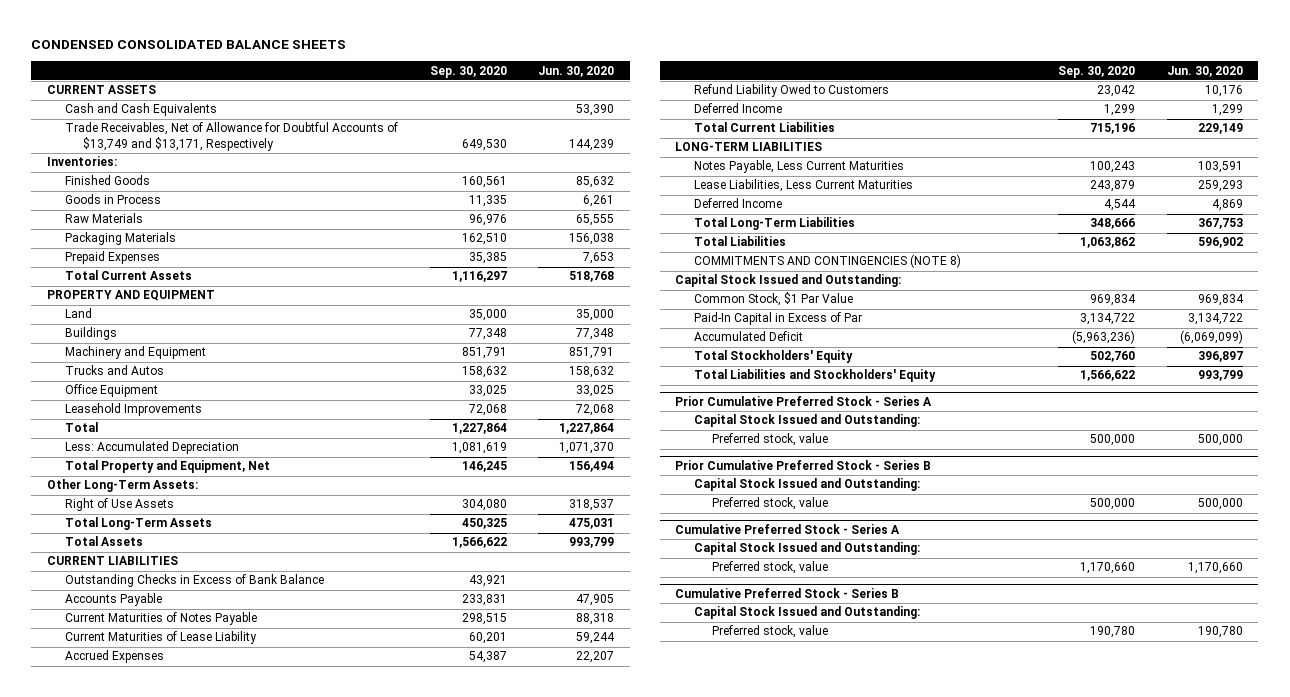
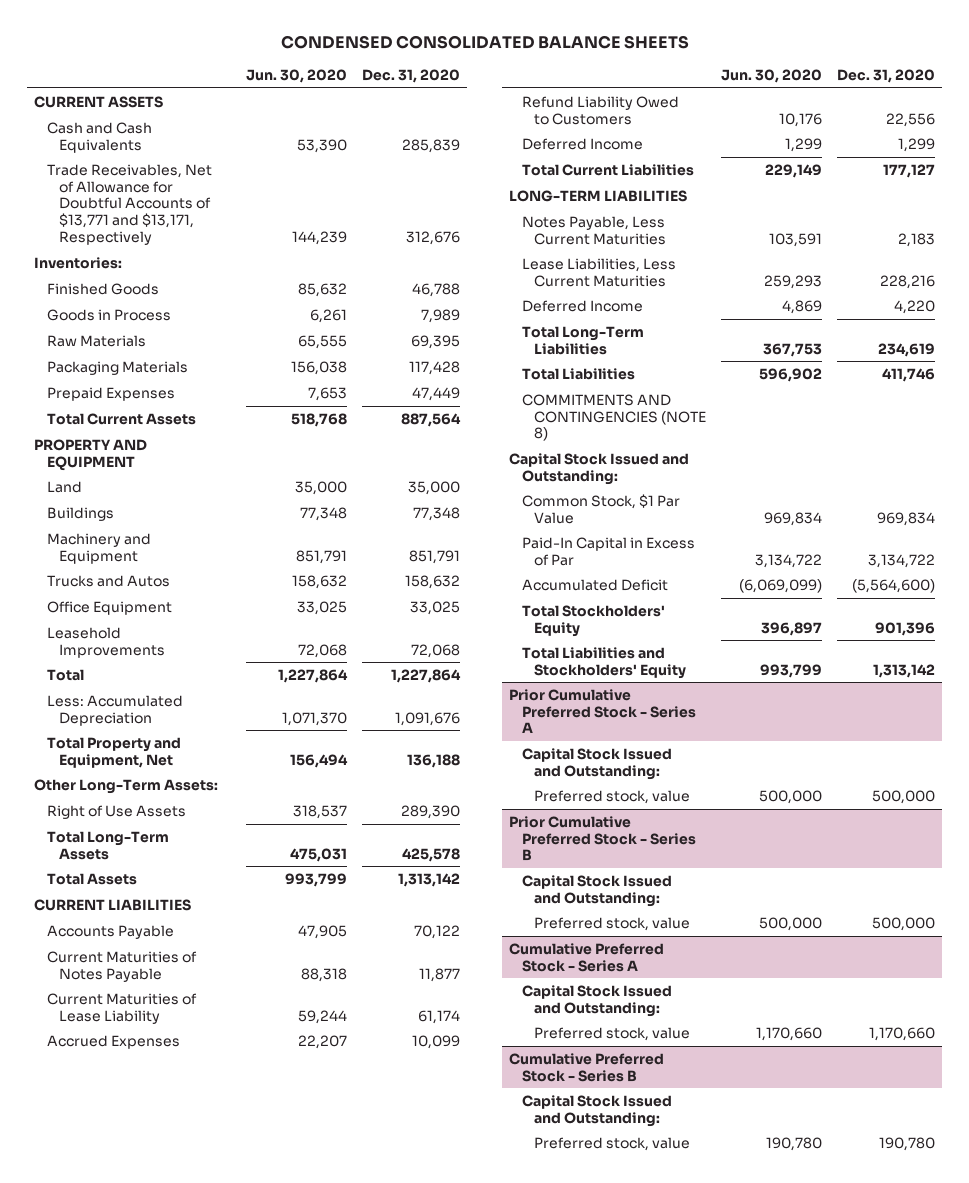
- | Sep. 30, 2020 | Jun. 30, 2020
+ | Jun. 30, 2020 | Dec. 31, 2020
- Trade Receivables, Net of Allowance for Doubtful Accounts of $13,749 and $13,171, Respectively | 649,530 | 144,239
+ Trade Receivables, Net of Allowance for Doubtful Accounts of $13,771 and $13,171, Respectively | 144,239 | 312,676
- Outstanding Checks in Excess of Bank Balance | 43,921 |

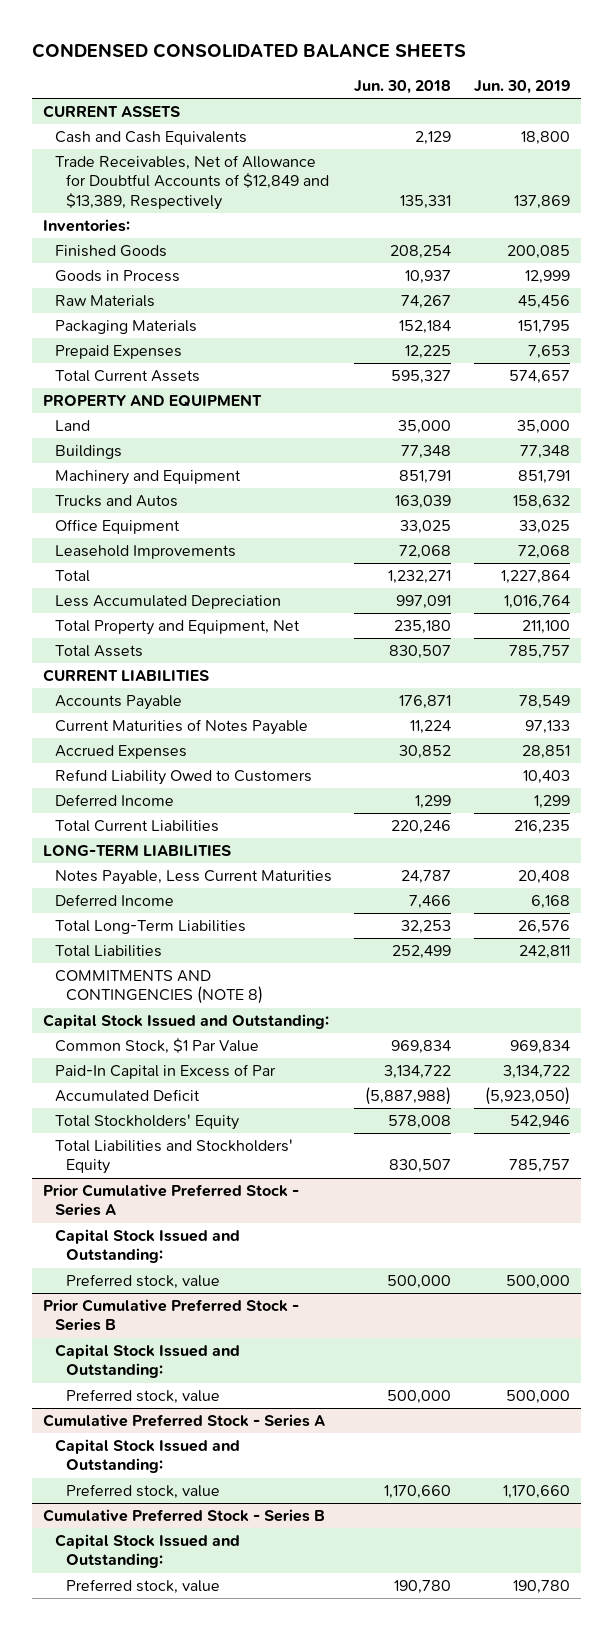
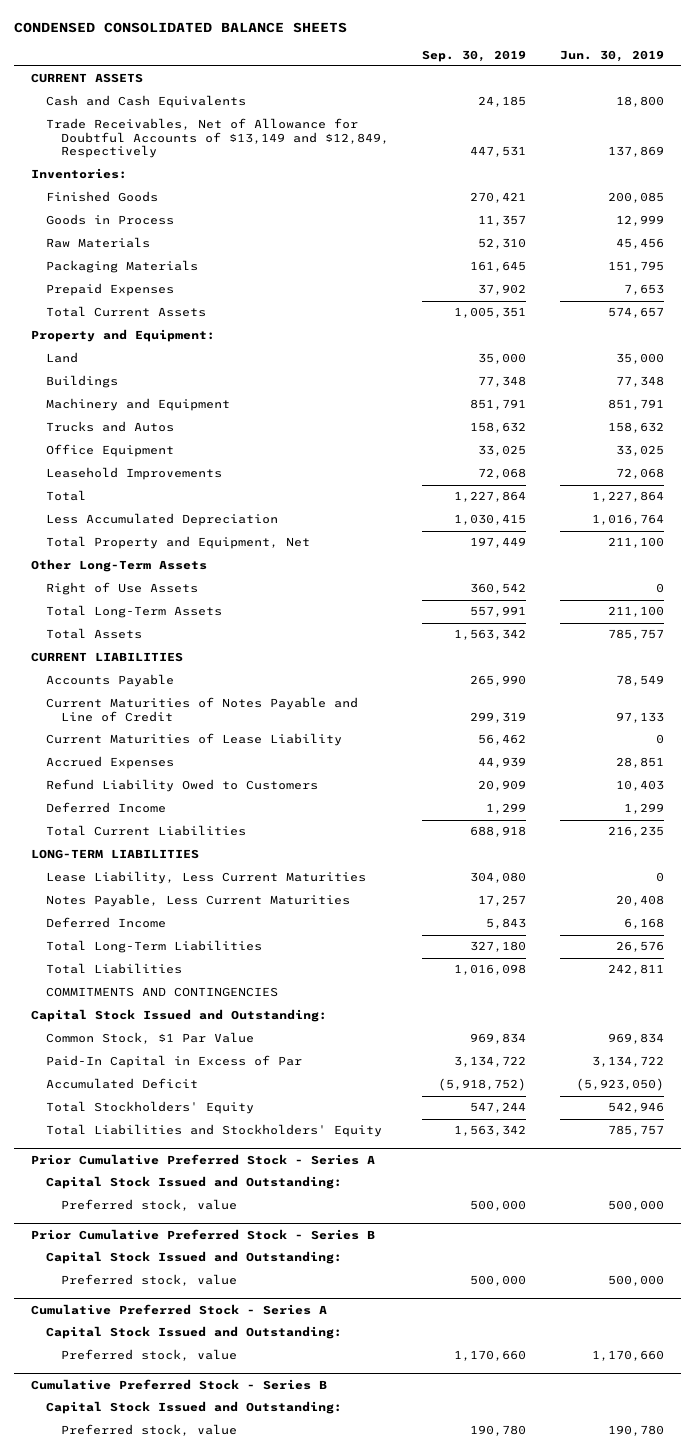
- | Jun. 30, 2018 | Jun. 30, 2019
+ | Sep. 30, 2019 | Jun. 30, 2019
- Trade Receivables, Net of Allowance for Doubtful Accounts of $12,849 and $13,389, Respectively | 135,331 | 137,869
+ Trade Receivables, Net of Allowance for Doubtful Accounts of $13,149 and $12,849, Respectively | 447,531 | 137,869
- PROPERTY AND EQUIPMENT
+ Property and Equipment:
+ Other Long-Term Assets
+ Right of Use Assets | 360,542 | 0
+ Total Long-Term Assets | 557,991 | 211,100
- Current Maturities of Notes Payable | 11,224 | 97,133
+ Current Maturities of Notes Payable and Line of Credit | 299,319 | 97,133
+ Current Maturities of Lease Liability | 56,462 | 0
+ Lease Liability, Less Current Maturities | 304,080 | 0
- COMMITMENTS AND CONTINGENCIES (NOTE 8)
+ COMMITMENTS AND CONTINGENCIES

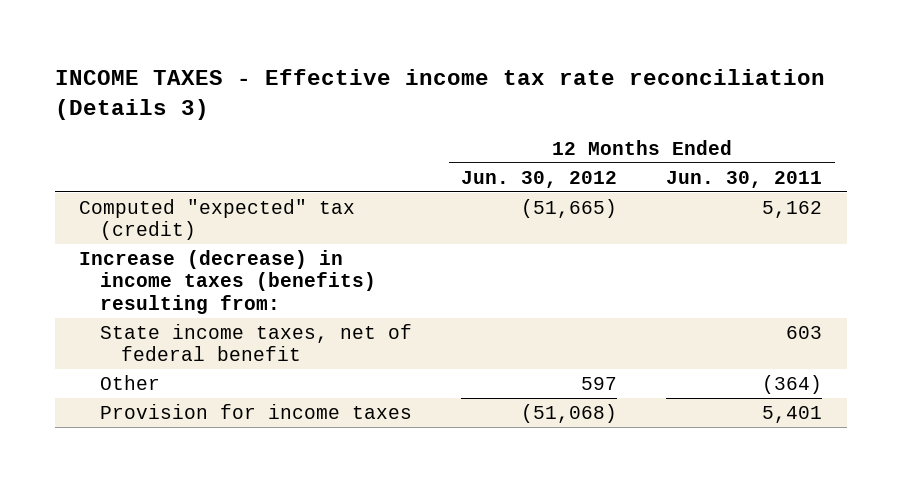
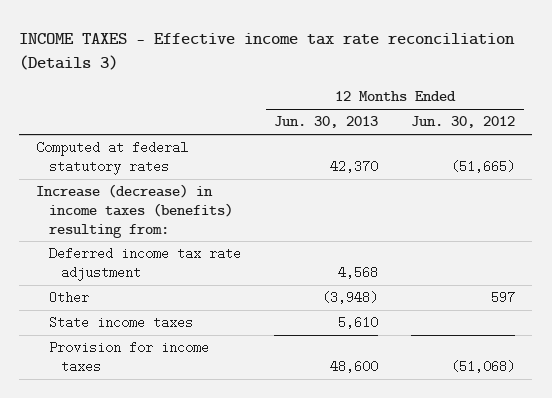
- | 12 Months Ended Jun. 30, 2012 | 12 Months Ended Jun. 30, 2011
+ | 12 Months Ended Jun. 30, 2013 | 12 Months Ended Jun. 30, 2012
- Computed "expected" tax (credit) | (51,665) | 5,162
+ Computed at federal statutory rates | 42,370 | (51,665)
- State income taxes, net of federal benefit | | 603
+ Deferred income tax rate adjustment | 4,568 |
+ State income taxes | 5,610 |

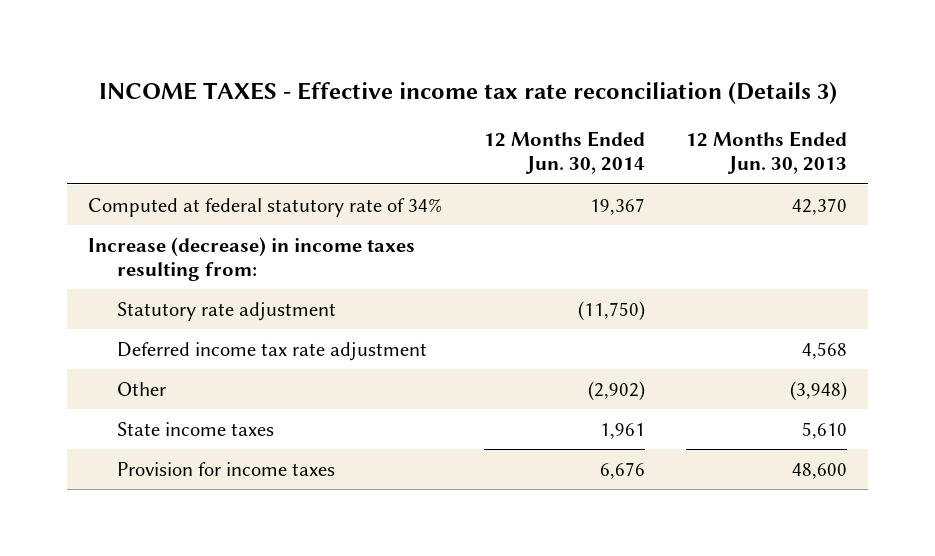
- | 12 Months Ended Jun. 30, 2013 | 12 Months Ended Jun. 30, 2012
+ | 12 Months Ended Jun. 30, 2014 | 12 Months Ended Jun. 30, 2013
- Computed at federal statutory rates | 42,370 | (51,665)
- Increase (decrease) in income taxes (benefits) resulting from:
+ Computed at federal statutory rate of 34% | 19,367 | 42,370
+ Increase (decrease) in income taxes resulting from:
+ Statutory rate adjustment | (11,750) |

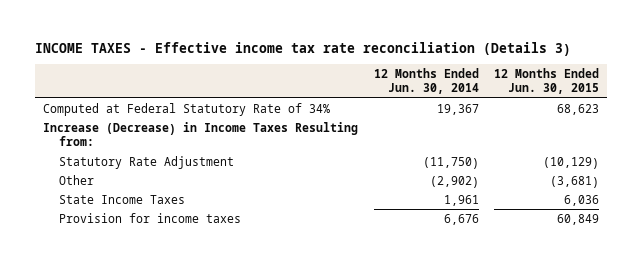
- | 12 Months Ended Jun. 30, 2014 | 12 Months Ended Jun. 30, 2013
+ | 12 Months Ended Jun. 30, 2014 | 12 Months Ended Jun. 30, 2015
- Computed at federal statutory rate of 34% | 19,367 | 42,370
- Increase (decrease) in income taxes resulting from:
- Statutory rate adjustment | (11,750) |
- Deferred income tax rate adjustment | | 4,568
+ Computed at Federal Statutory Rate of 34% | 19,367 | 68,623
+ Increase (Decrease) in Income Taxes Resulting from:
+ Statutory Rate Adjustment | (11,750) | (10,129)
- State income taxes | 1,961 | 5,610
+ State Income Taxes | 1,961 | 6,036

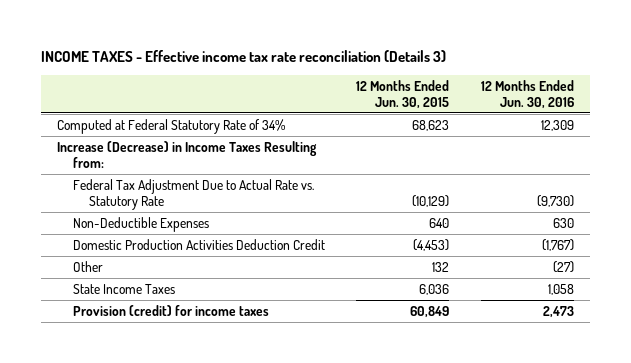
- | 12 Months Ended Jun. 30, 2014 | 12 Months Ended Jun. 30, 2015
+ | 12 Months Ended Jun. 30, 2015 | 12 Months Ended Jun. 30, 2016
- Statutory Rate Adjustment | (11,750) | (10,129)
- Other | (2,902) | (3,681)
+ Federal Tax Adjustment Due to Actual Rate vs. Statutory Rate | (10,129) | (9,730)
+ Non-Deductible Expenses | 640 | 630
+ Domestic Production Activities Deduction Credit | (4,453) | (1,767)
+ Other | 132 | (27)
- Provision for income taxes | 6,676 | 60,849
+ Provision (credit) for income taxes | 60,849 | 2,473

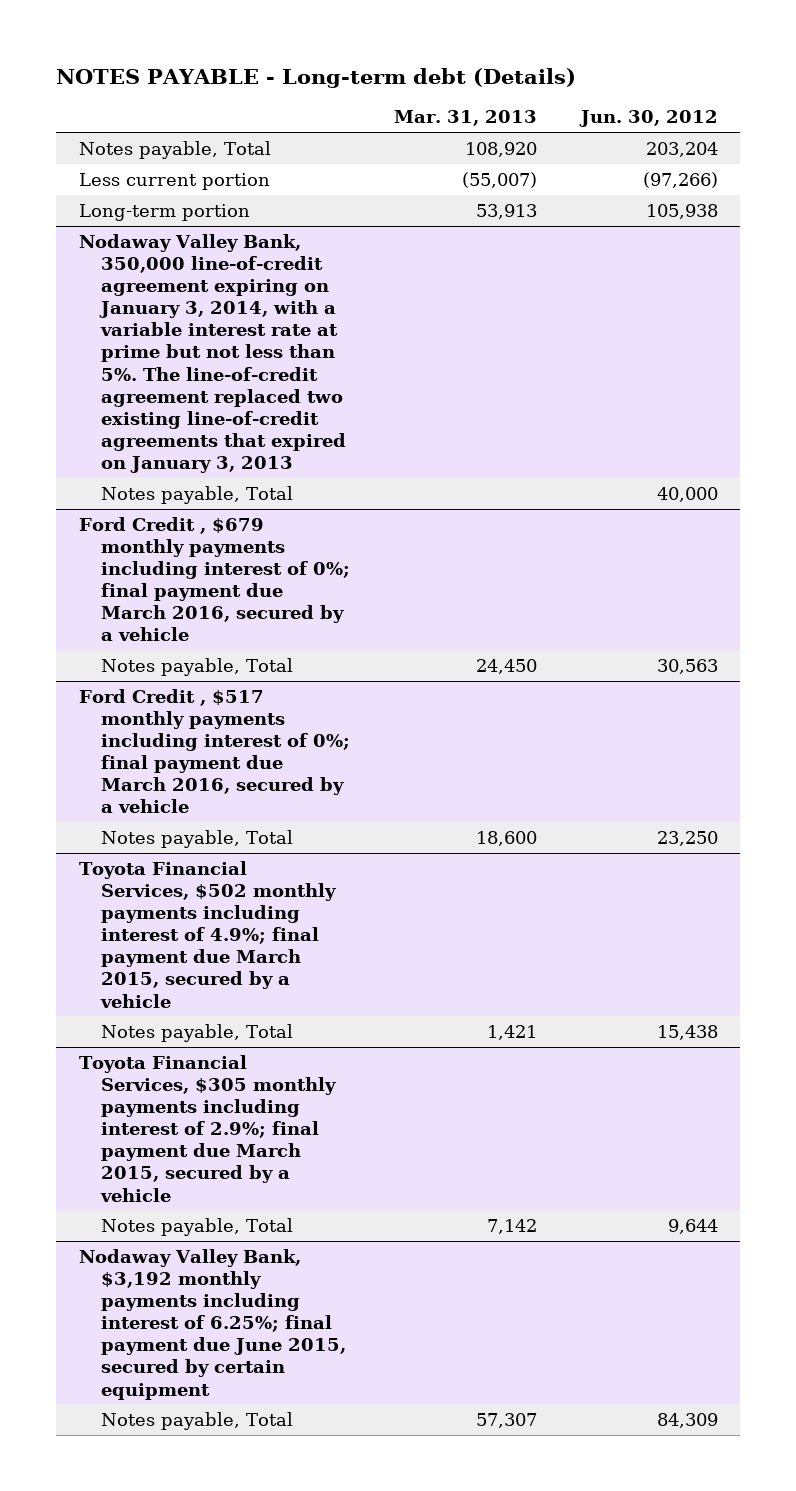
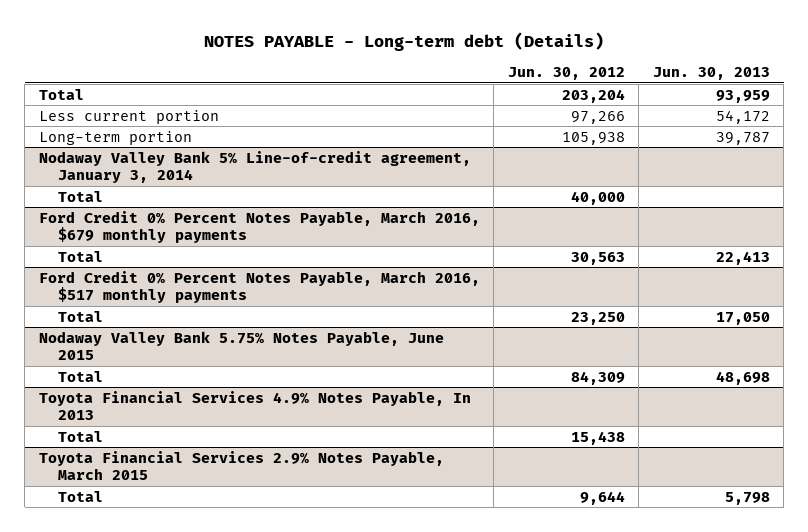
- | Mar. 31, 2013 | Jun. 30, 2012
+ | Jun. 30, 2012 | Jun. 30, 2013
- Notes payable, Total | 108,920 | 203,204
- Less current portion | (55,007) | (97,266)
+ Total | 203,204 | 93,959
+ Less current portion | 97,266 | 54,172
- Nodaway Valley Bank, 350,000 line-of-credit agreement expiring on January 3, 2014, with a variable interest rate at prime but not less than 5%. The line-of-credit agreement replaced two existing line-of-credit agreements that expired on January 3, 2013
- Notes payable, Total | | 40,000
- Ford Credit , $679 monthly payments including interest of 0%; final payment due March 2016, secured by a vehicle
- Notes payable, Total | 24,450 | 30,563
- Ford Credit , $517 monthly payments including interest of 0%; final payment due March 2016, secured by a vehicle
- Notes payable, Total | 18,600 | 23,250
- Toyota Financial Services, $502 monthly payments including interest of 4.9%; final payment due March 2015, secured by a vehicle
- Notes payable, Total | 1,421 | 15,438
- Toyota Financial Services, $305 monthly payments including interest of 2.9%; final payment due March 2015, secured by a vehicle
- Notes payable, Total | 7,142 | 9,644
- Nodaway Valley Bank, $3,192 monthly payments including interest of 6.25%; final payment due June 2015, secured by certain equipment
- Notes payable, Total | 57,307 | 84,309
+ Nodaway Valley Bank 5% Line-of-credit agreement, January 3, 2014
+ Total | 40,000 |
+ Ford Credit 0% Percent Notes Payable, March 2016, $679 monthly payments
+ Total | 30,563 | 22,413
+ Ford Credit 0% Percent Notes Payable, March 2016, $517 monthly payments
+ Total | 23,250 | 17,050
+ Nodaway Valley Bank 5.75% Notes Payable, June 2015
+ Total | 84,309 | 48,698
+ Toyota Financial Services 4.9% Notes Payable, In 2013
+ Total | 15,438 |
+ Toyota Financial Services 2.9% Notes Payable, March 2015
+ Total | 9,644 | 5,798

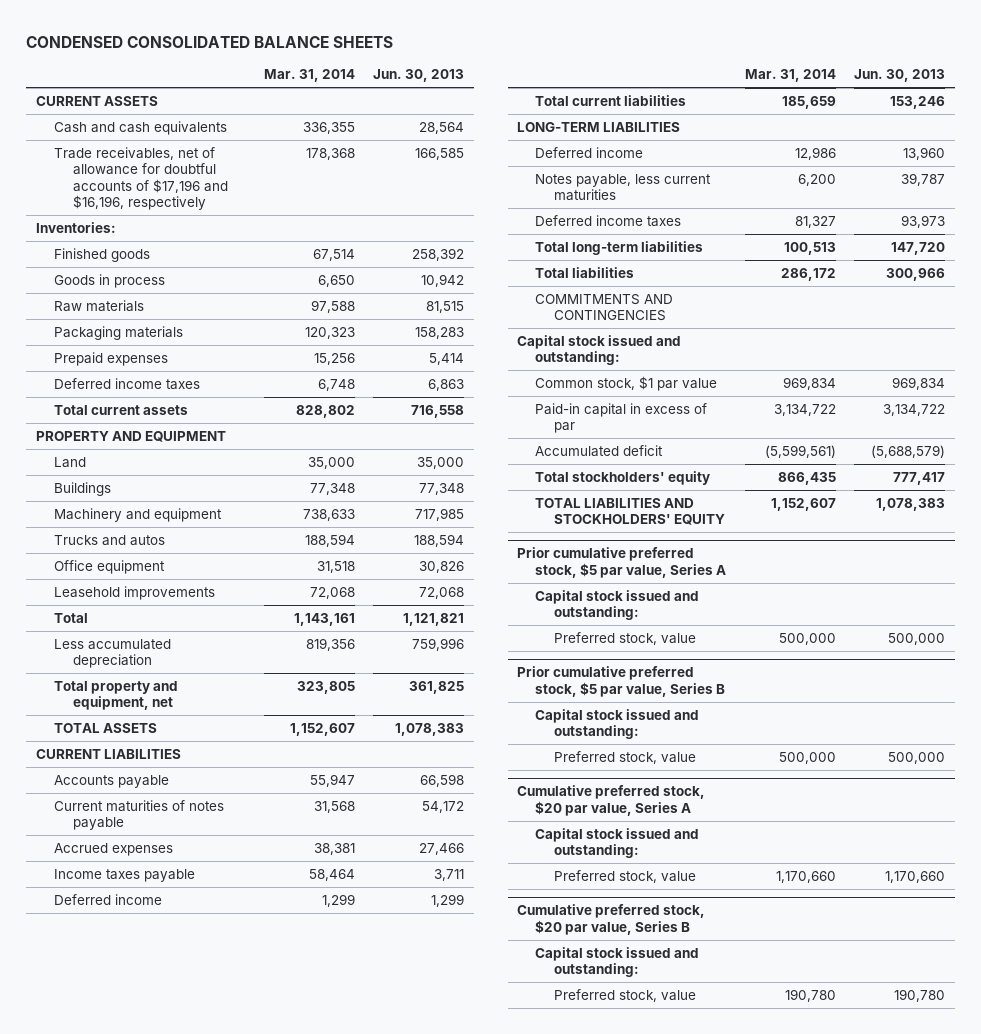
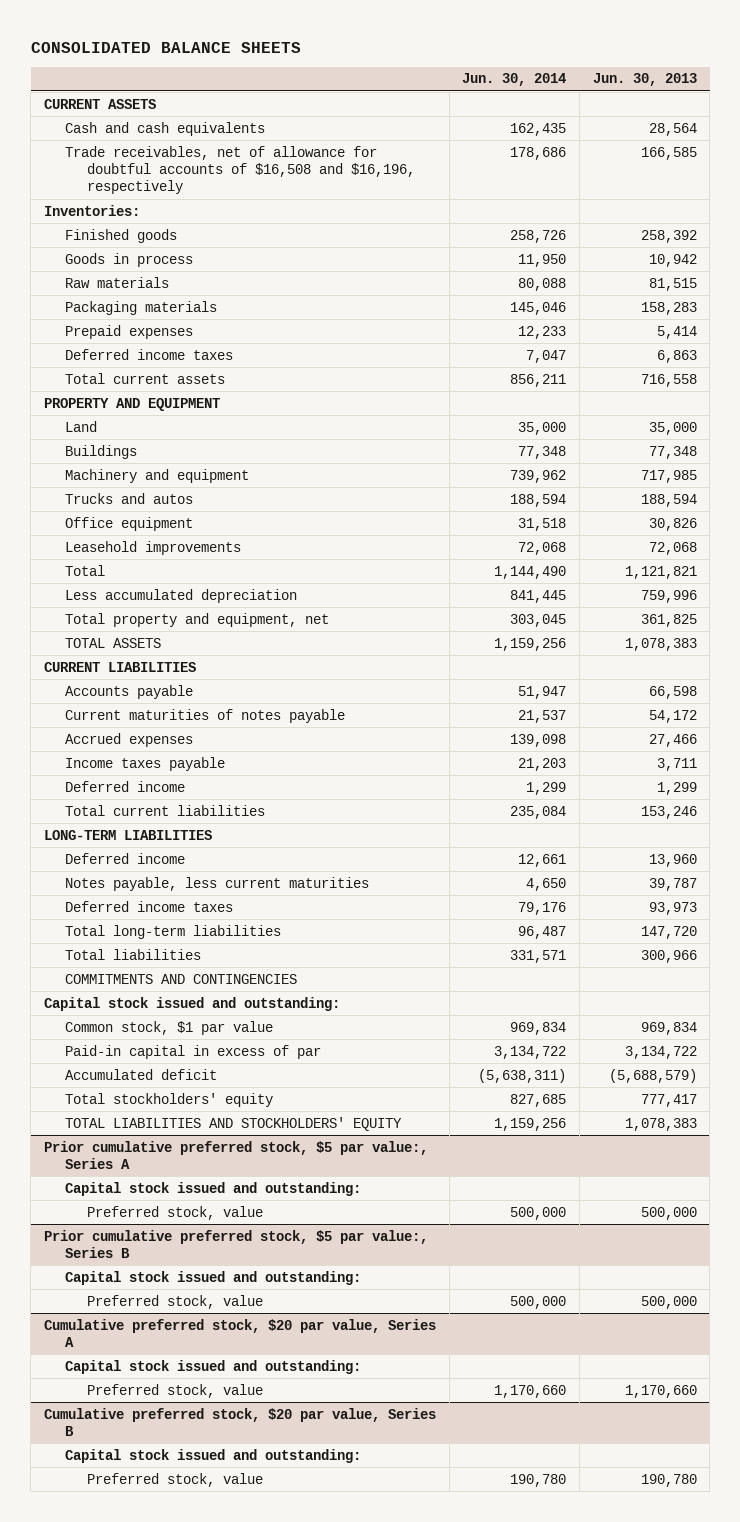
- CONDENSED CONSOLIDATED BALANCE SHEETS
+ CONSOLIDATED BALANCE SHEETS
- | Mar. 31, 2014 | Jun. 30, 2013
+ | Jun. 30, 2014 | Jun. 30, 2013
- Trade receivables, net of allowance for doubtful accounts of $17,196 and $16,196, respectively | 178,368 | 166,585
+ Trade receivables, net of allowance for doubtful accounts of $16,508 and $16,196, respectively | 178,686 | 166,585
- Prior cumulative preferred stock, $5 par value, Series A
+ Prior cumulative preferred stock, $5 par value:, Series A
- Prior cumulative preferred stock, $5 par value, Series B
+ Prior cumulative preferred stock, $5 par value:, Series B

